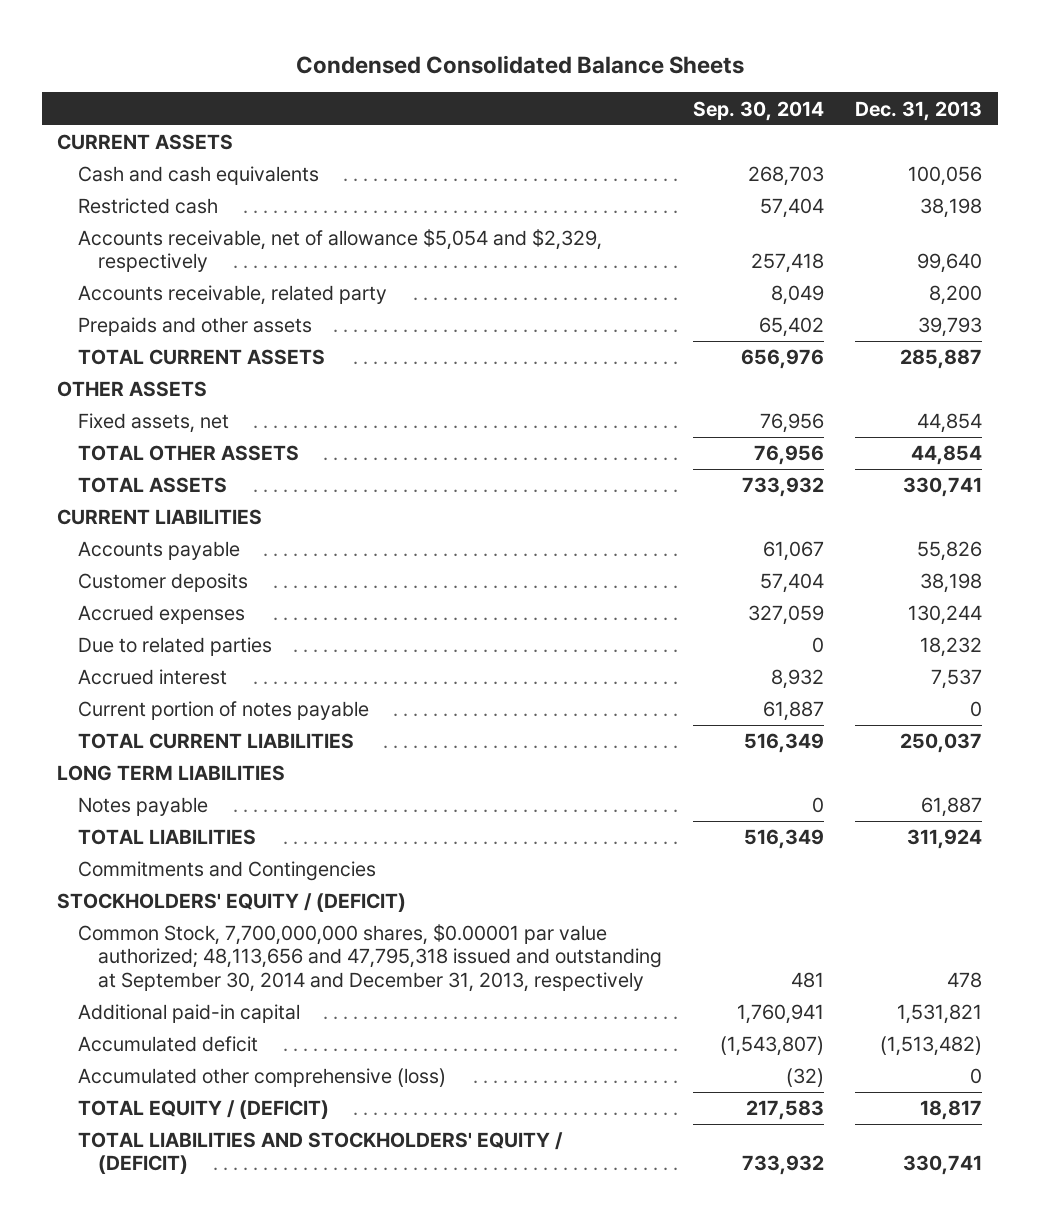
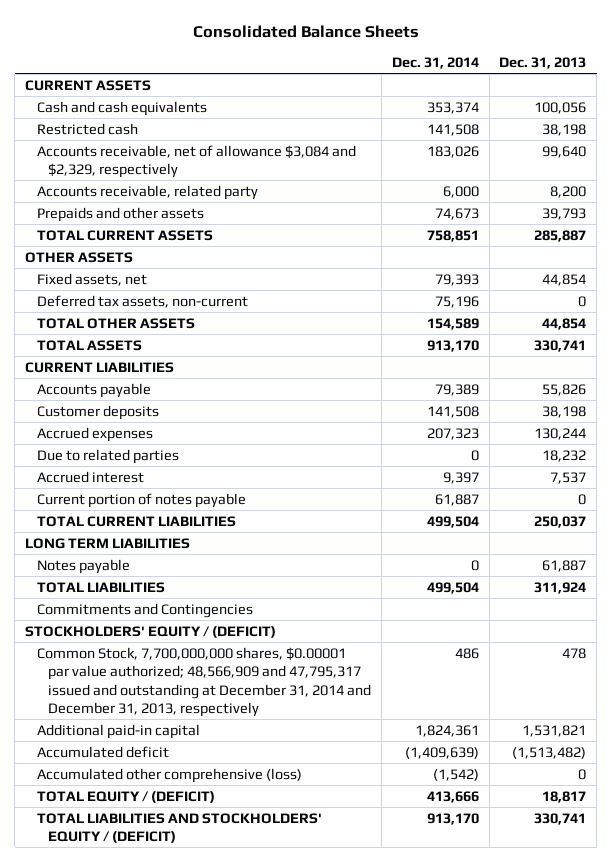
- Condensed Consolidated Balance Sheets
+ Consolidated Balance Sheets
- | Sep. 30, 2014 | Dec. 31, 2013
+ | Dec. 31, 2014 | Dec. 31, 2013
- Accounts receivable, net of allowance $5,054 and $2,329, respectively | 257,418 | 99,640
+ Accounts receivable, net of allowance $3,084 and $2,329, respectively | 183,026 | 99,640
+ Deferred tax assets, non-current | 75,196 | 0
- Common Stock, 7,700,000,000 shares, $0.00001 par value authorized; 48,113,656 and 47,795,318 issued and outstanding at September 30, 2014 and December 31, 2013, respectively | 481 | 478
+ Common Stock, 7,700,000,000 shares, $0.00001 par value authorized; 48,566,909 and 47,795,317 issued and outstanding at December 31, 2014 and December 31, 2013, respectively | 486 | 478

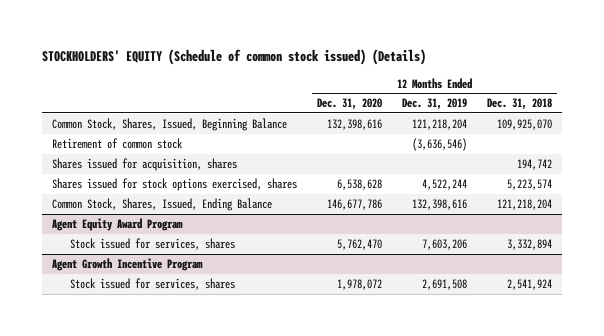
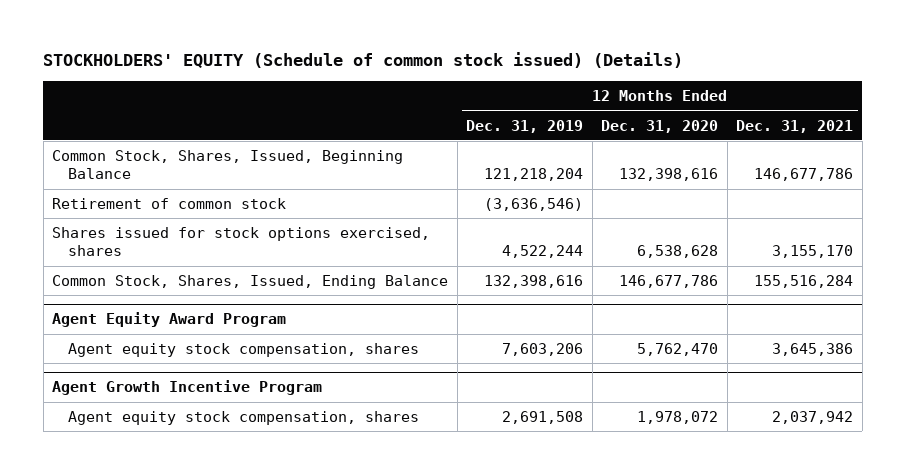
- | 12 Months Ended Dec. 31, 2020 | 12 Months Ended Dec. 31, 2019 | 12 Months Ended Dec. 31, 2018
+ | 12 Months Ended Dec. 31, 2019 | 12 Months Ended Dec. 31, 2020 | 12 Months Ended Dec. 31, 2021
- Shares issued for acquisition, shares | | | 194,742
@ Agent Equity Award Program
- Stock issued for services, shares | 5,762,470 | 7,603,206 | 3,332,894
+ Agent equity stock compensation, shares | 7,603,206 | 5,762,470 | 3,645,386
@ Agent Growth Incentive Program
- Stock issued for services, shares | 1,978,072 | 2,691,508 | 2,541,924
+ Agent equity stock compensation, shares | 2,691,508 | 1,978,072 | 2,037,942

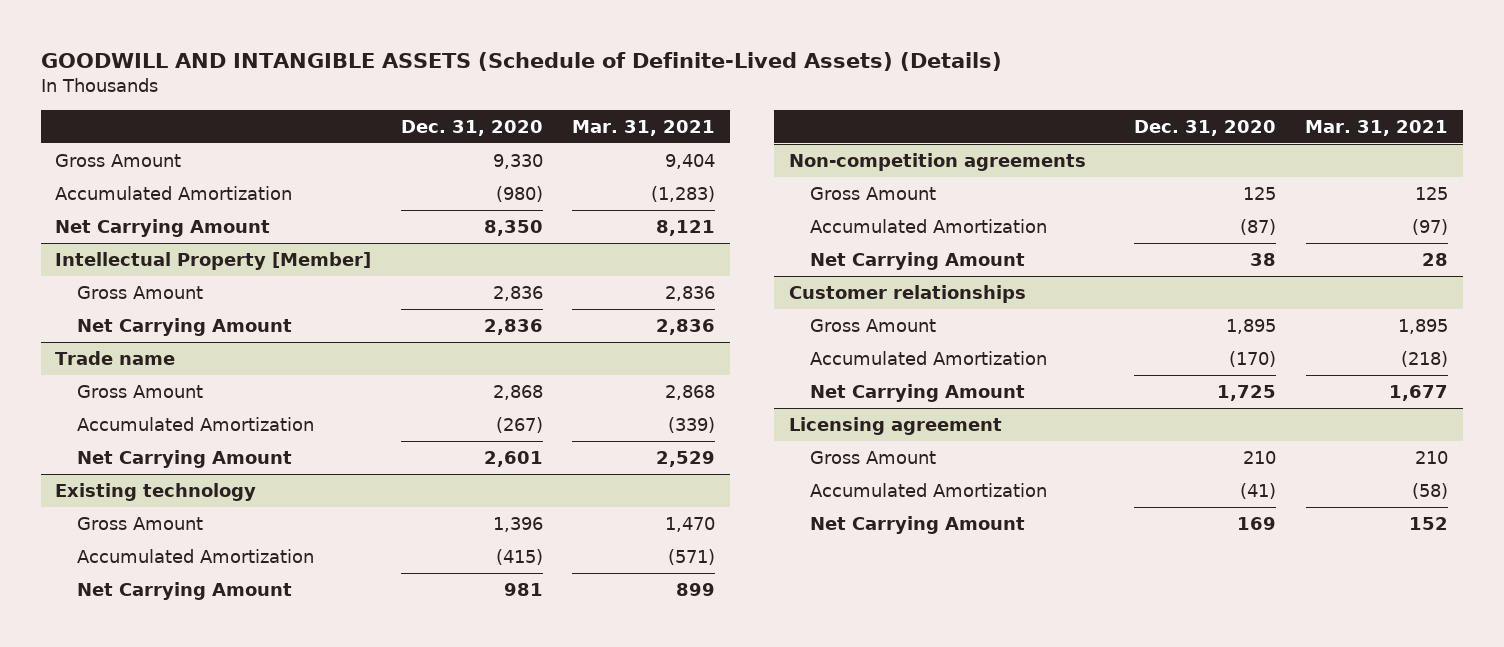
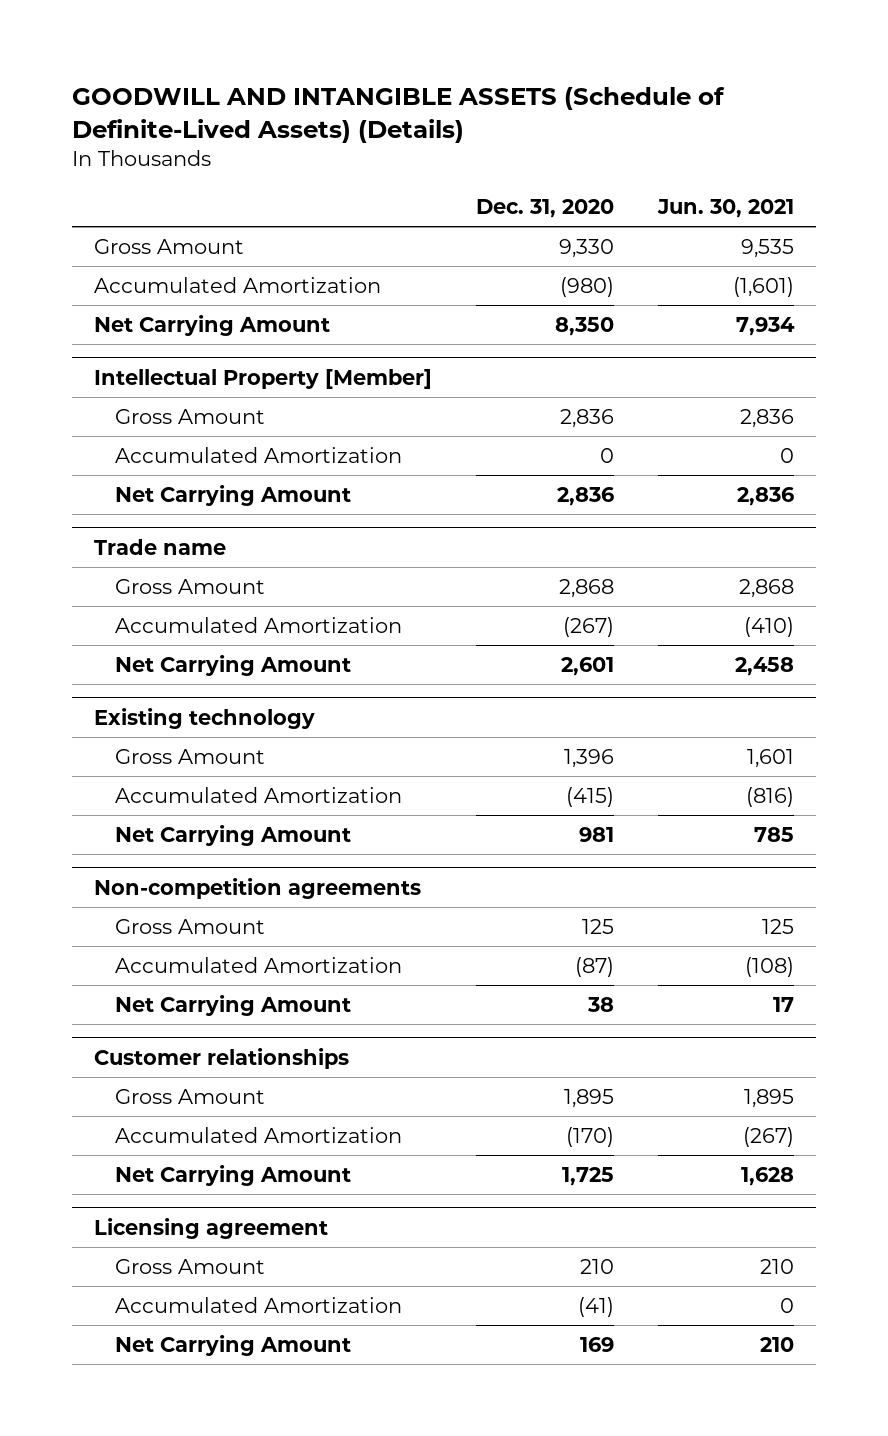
- | Dec. 31, 2020 | Mar. 31, 2021
+ | Dec. 31, 2020 | Jun. 30, 2021
@ Intellectual Property [Member]
+ Accumulated Amortization | 0 | 0

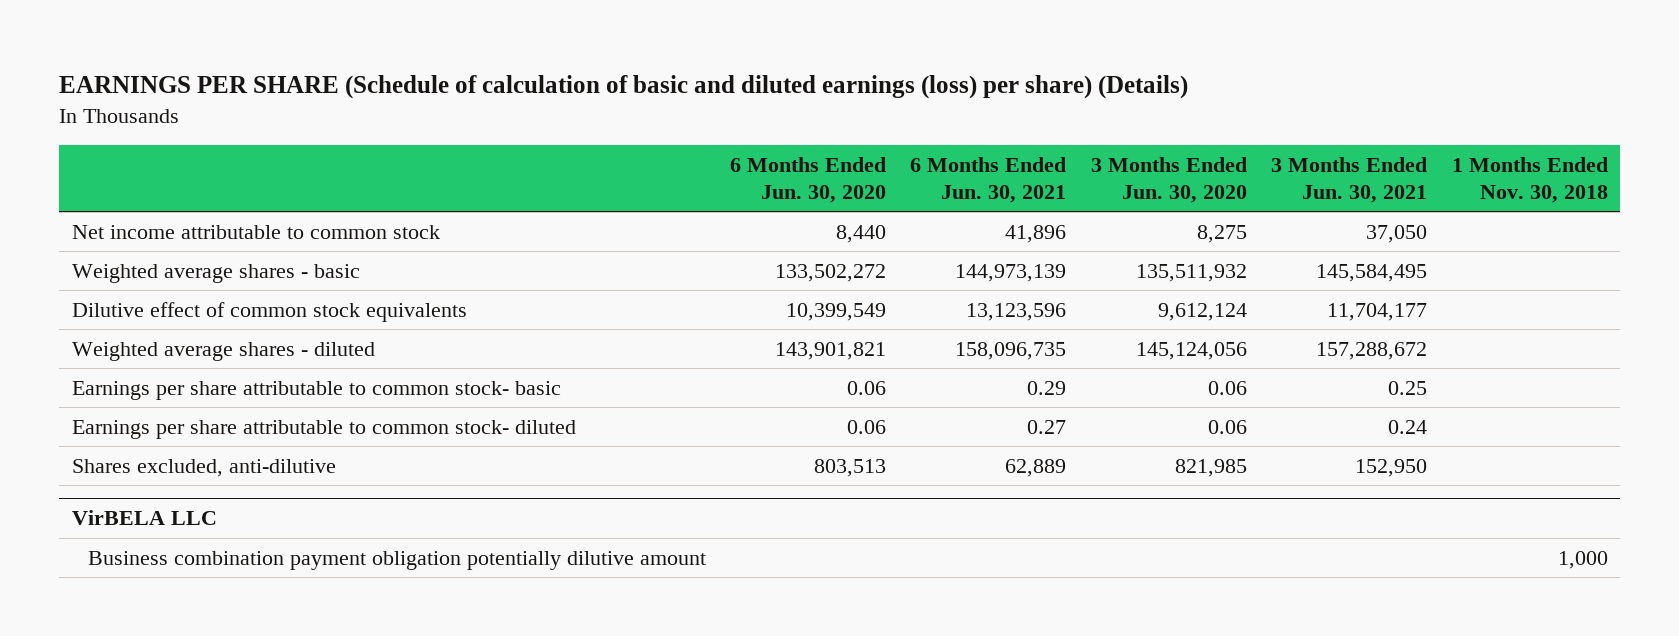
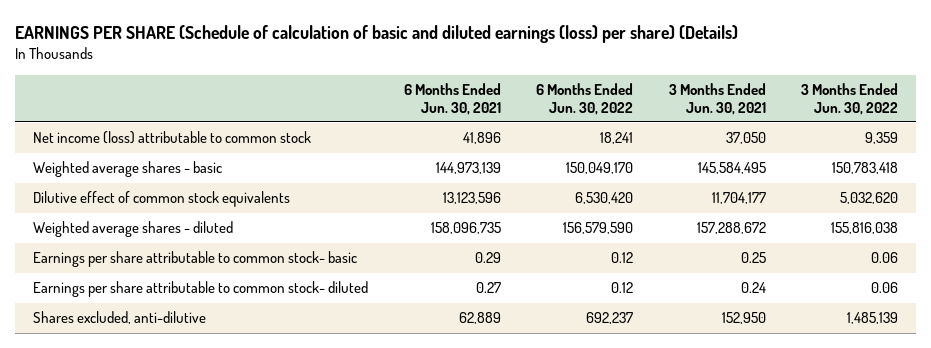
- | 6 Months Ended Jun. 30, 2020 | 6 Months Ended Jun. 30, 2021 | 3 Months Ended Jun. 30, 2020 | 3 Months Ended Jun. 30, 2021 | 1 Months Ended Nov. 30, 2018
+ | 6 Months Ended Jun. 30, 2021 | 6 Months Ended Jun. 30, 2022 | 3 Months Ended Jun. 30, 2021 | 3 Months Ended Jun. 30, 2022
- Net income attributable to common stock | 8,440 | 41,896 | 8,275 | 37,050 |
+ Net income (loss) attributable to common stock | 41,896 | 18,241 | 37,050 | 9,359
- VirBELA LLC
- Business combination payment obligation potentially dilutive amount | | | | | 1,000

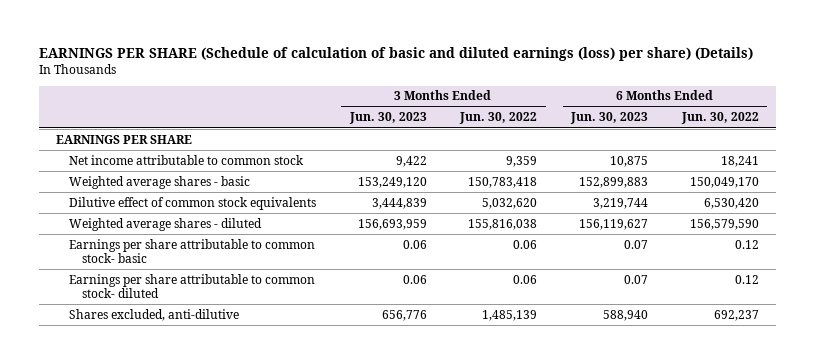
- | 6 Months Ended Jun. 30, 2021 | 6 Months Ended Jun. 30, 2022 | 3 Months Ended Jun. 30, 2021 | 3 Months Ended Jun. 30, 2022
+ | 3 Months Ended Jun. 30, 2023 | 3 Months Ended Jun. 30, 2022 | 6 Months Ended Jun. 30, 2023 | 6 Months Ended Jun. 30, 2022
- Net income (loss) attributable to common stock | 41,896 | 18,241 | 37,050 | 9,359
+ EARNINGS PER SHARE
+ Net income attributable to common stock | 9,422 | 9,359 | 10,875 | 18,241

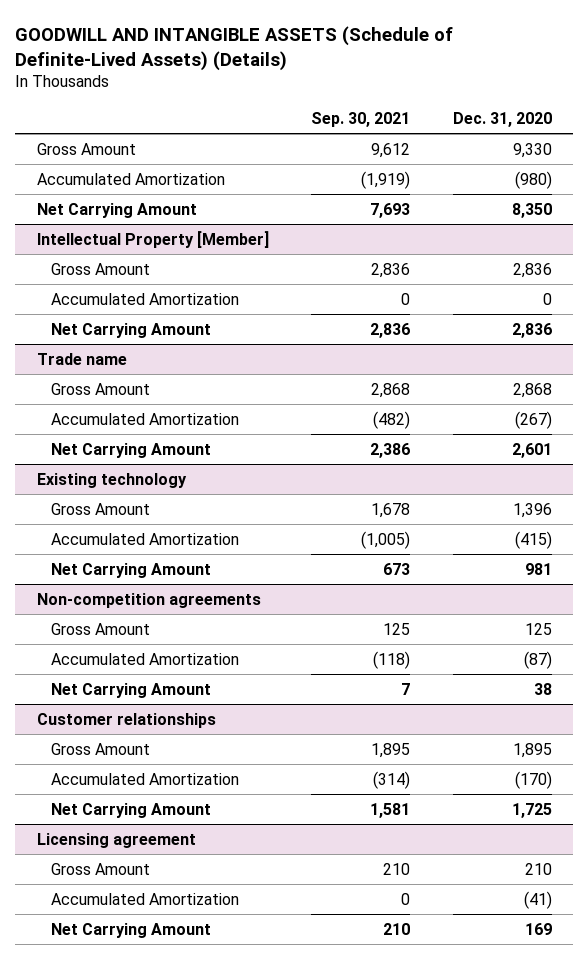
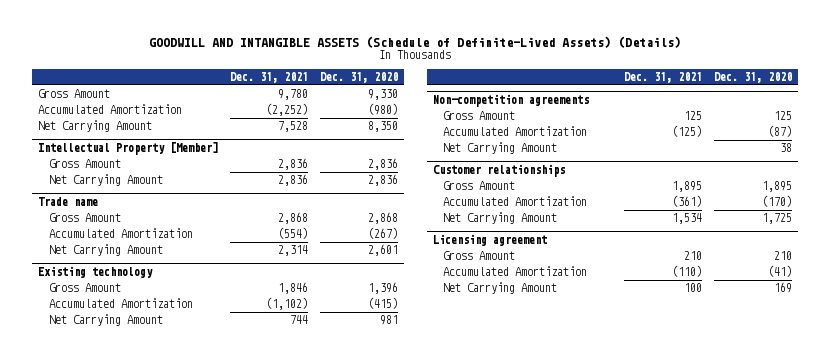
- | Sep. 30, 2021 | Dec. 31, 2020
+ | Dec. 31, 2021 | Dec. 31, 2020
@ Intellectual Property [Member]
- Accumulated Amortization | 0 | 0

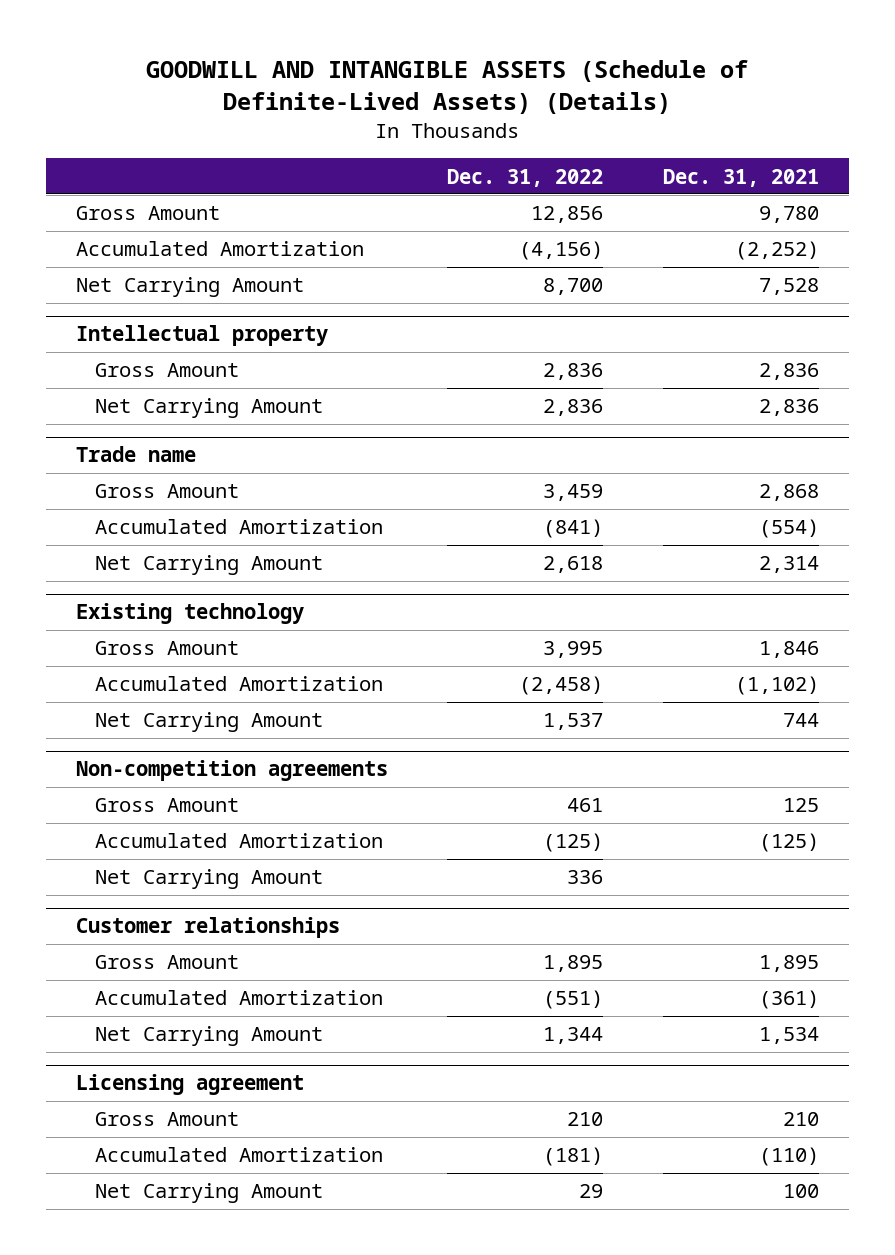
- | Dec. 31, 2021 | Dec. 31, 2020
+ | Dec. 31, 2022 | Dec. 31, 2021
- Intellectual Property [Member]
+ Intellectual property

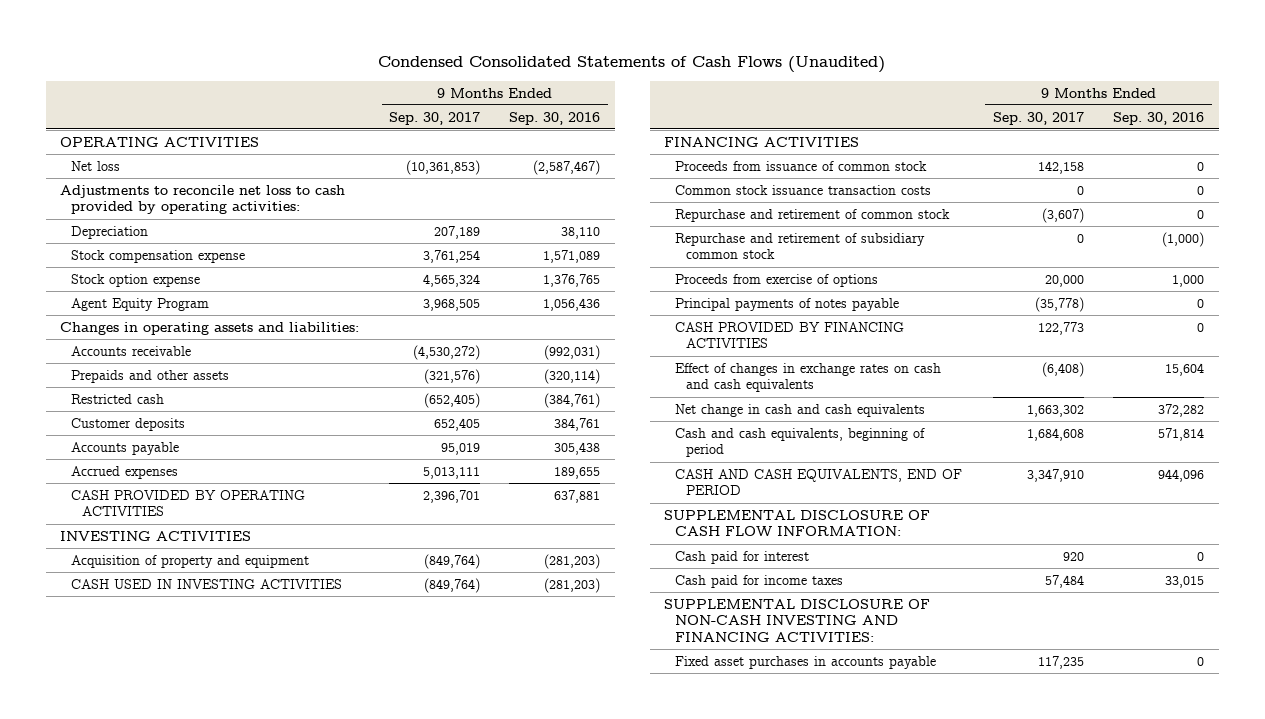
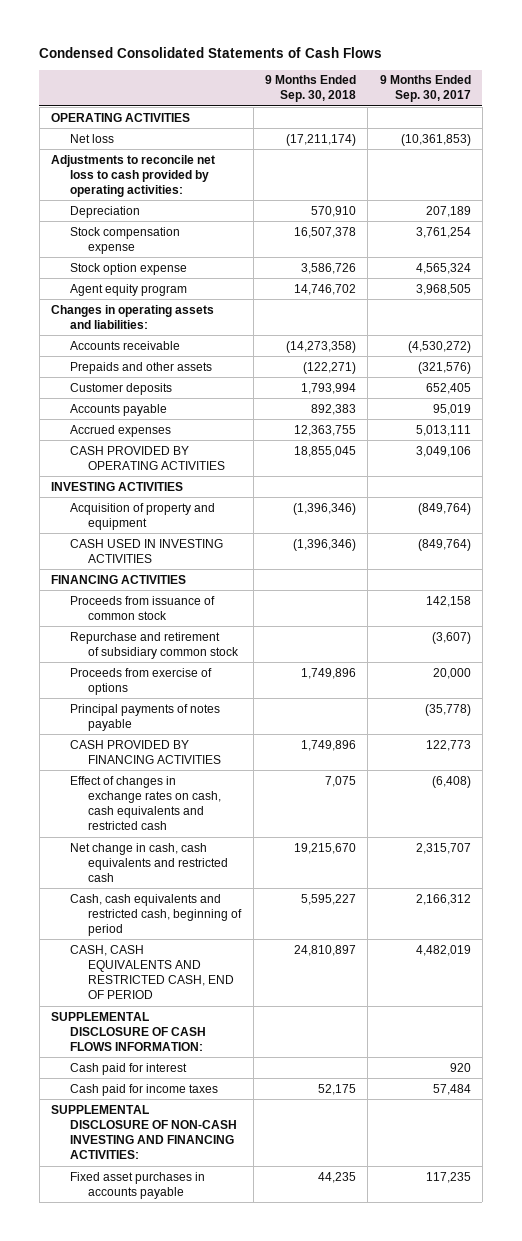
- Condensed Consolidated Statements of Cash Flows (Unaudited)
+ Condensed Consolidated Statements of Cash Flows
- | 9 Months Ended Sep. 30, 2017 | 9 Months Ended Sep. 30, 2016
+ | 9 Months Ended Sep. 30, 2018 | 9 Months Ended Sep. 30, 2017
- Agent Equity Program | 3,968,505 | 1,056,436
+ Agent equity program | 14,746,702 | 3,968,505
- Restricted cash | (652,405) | (384,761)
- CASH PROVIDED BY OPERATING ACTIVITIES | 2,396,701 | 637,881
+ CASH PROVIDED BY OPERATING ACTIVITIES | 18,855,045 | 3,049,106
- Common stock issuance transaction costs | 0 | 0
- Repurchase and retirement of common stock | (3,607) | 0
- Repurchase and retirement of subsidiary common stock | 0 | (1,000)
+ Repurchase and retirement of subsidiary common stock | | (3,607)
- Effect of changes in exchange rates on cash and cash equivalents | (6,408) | 15,604
- Net change in cash and cash equivalents | 1,663,302 | 372,282
- Cash and cash equivalents, beginning of period | 1,684,608 | 571,814
- CASH AND CASH EQUIVALENTS, END OF PERIOD | 3,347,910 | 944,096
- SUPPLEMENTAL DISCLOSURE OF CASH FLOW INFORMATION:
+ Effect of changes in exchange rates on cash, cash equivalents and restricted cash | 7,075 | (6,408)
+ Net change in cash, cash equivalents and restricted cash | 19,215,670 | 2,315,707
+ Cash, cash equivalents and restricted cash, beginning of period | 5,595,227 | 2,166,312
+ CASH, CASH EQUIVALENTS AND RESTRICTED CASH, END OF PERIOD | 24,810,897 | 4,482,019
+ SUPPLEMENTAL DISCLOSURE OF CASH FLOWS INFORMATION:

